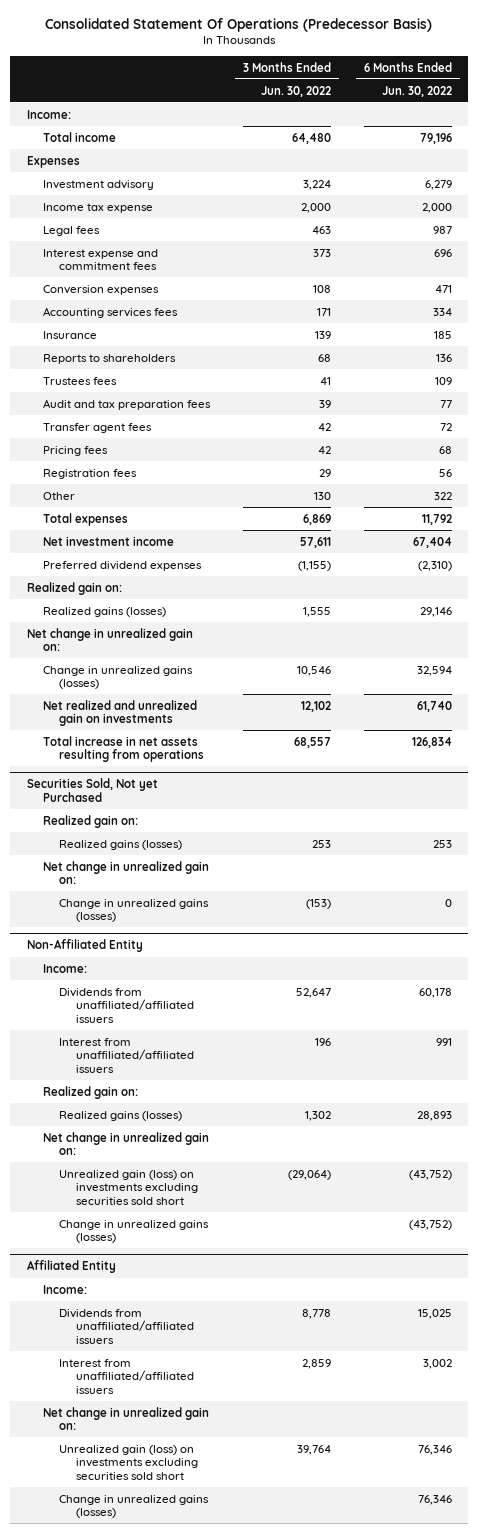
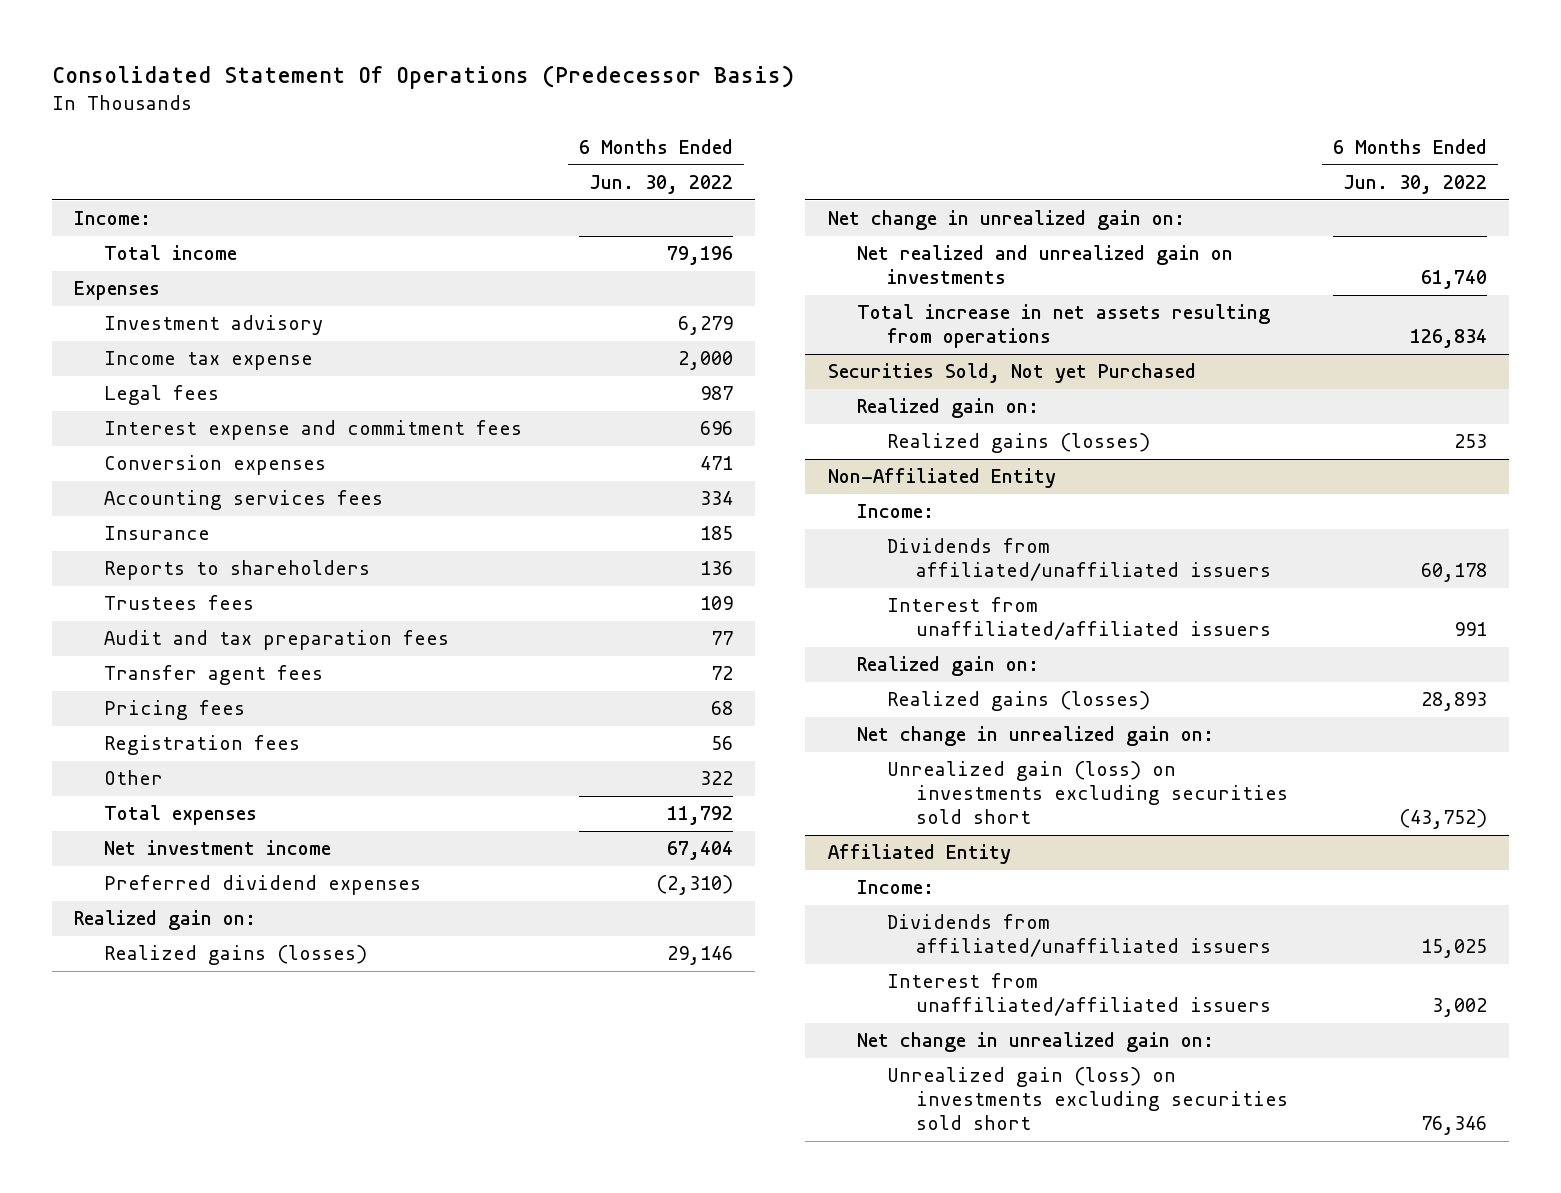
- | 3 Months Ended Jun. 30, 2022 | 6 Months Ended Jun. 30, 2022
+ | 6 Months Ended Jun. 30, 2022
- Change in unrealized gains (losses) | 10,546 | 32,594
@ Securities Sold, Not yet Purchased
- Net change in unrealized gain on:
- Change in unrealized gains (losses) | (153) | 0
@ Non-Affiliated Entity
- Dividends from unaffiliated/affiliated issuers | 52,647 | 60,178
+ Dividends from affiliated/unaffiliated issuers | 60,178
- Change in unrealized gains (losses) | | (43,752)
@ Affiliated Entity
- Dividends from unaffiliated/affiliated issuers | 8,778 | 15,025
+ Dividends from affiliated/unaffiliated issuers | 15,025
- Change in unrealized gains (losses) | | 76,346

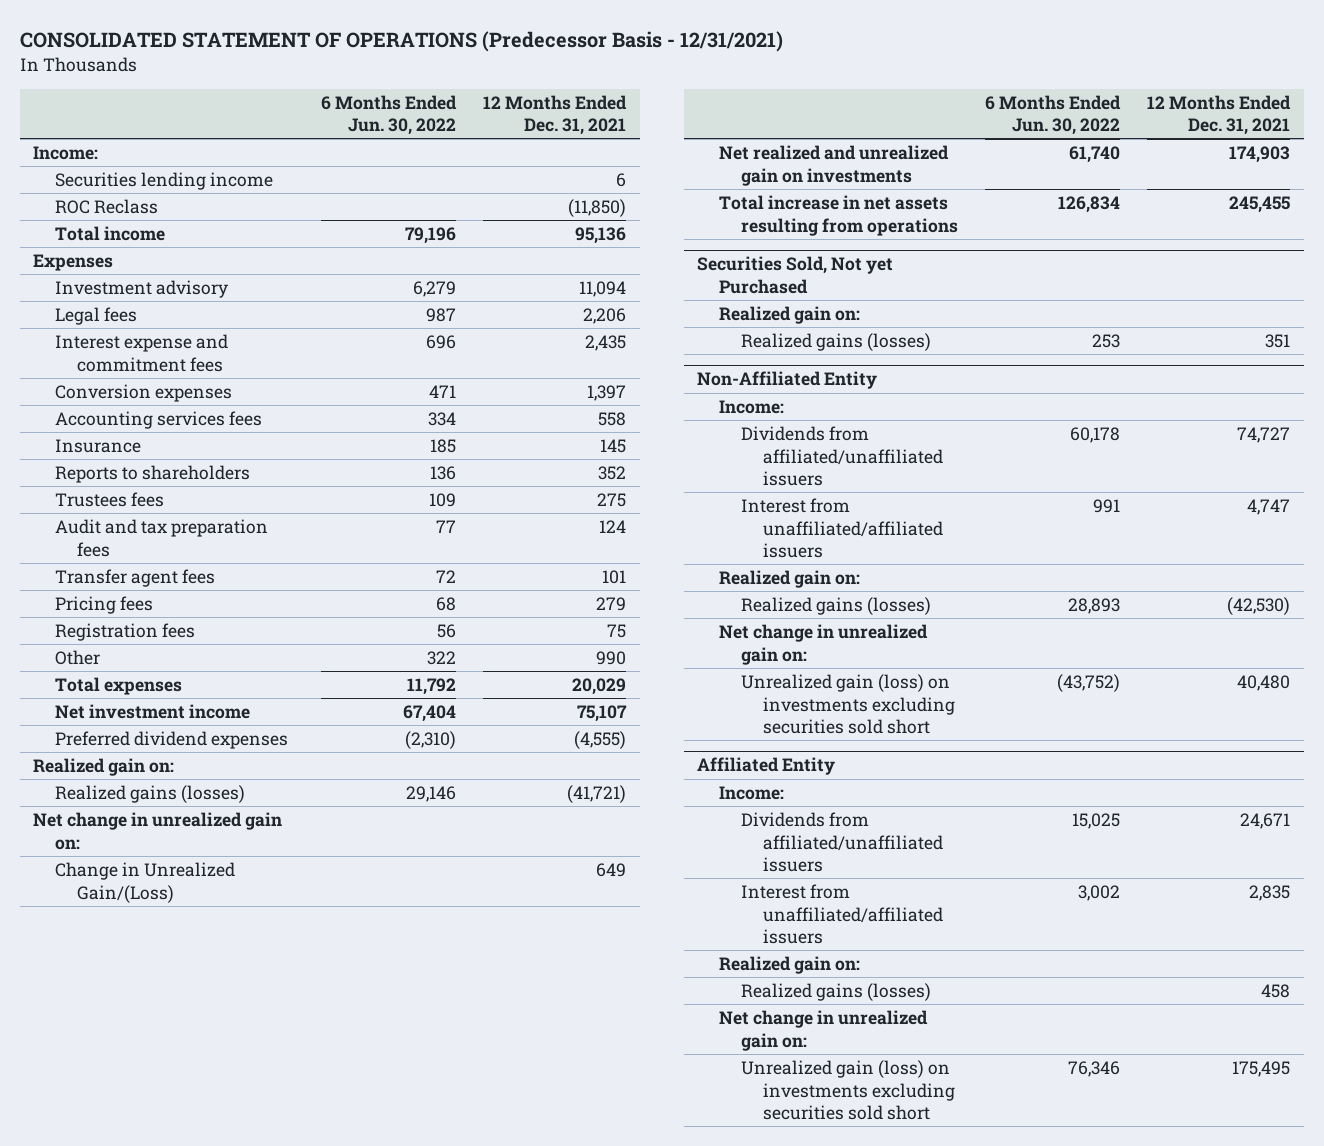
- Consolidated Statement Of Operations (Predecessor Basis)
+ CONSOLIDATED STATEMENT OF OPERATIONS (Predecessor Basis - 12/31/2021)
- | 6 Months Ended Jun. 30, 2022
+ | 6 Months Ended Jun. 30, 2022 | 12 Months Ended Dec. 31, 2021
+ Securities lending income | | 6
+ ROC Reclass | | (11,850)
- Income tax expense | 2,000
+ Change in Unrealized Gain/(Loss) | | 649
@ Affiliated Entity
+ Realized gain on:
+ Realized gains (losses) | | 458

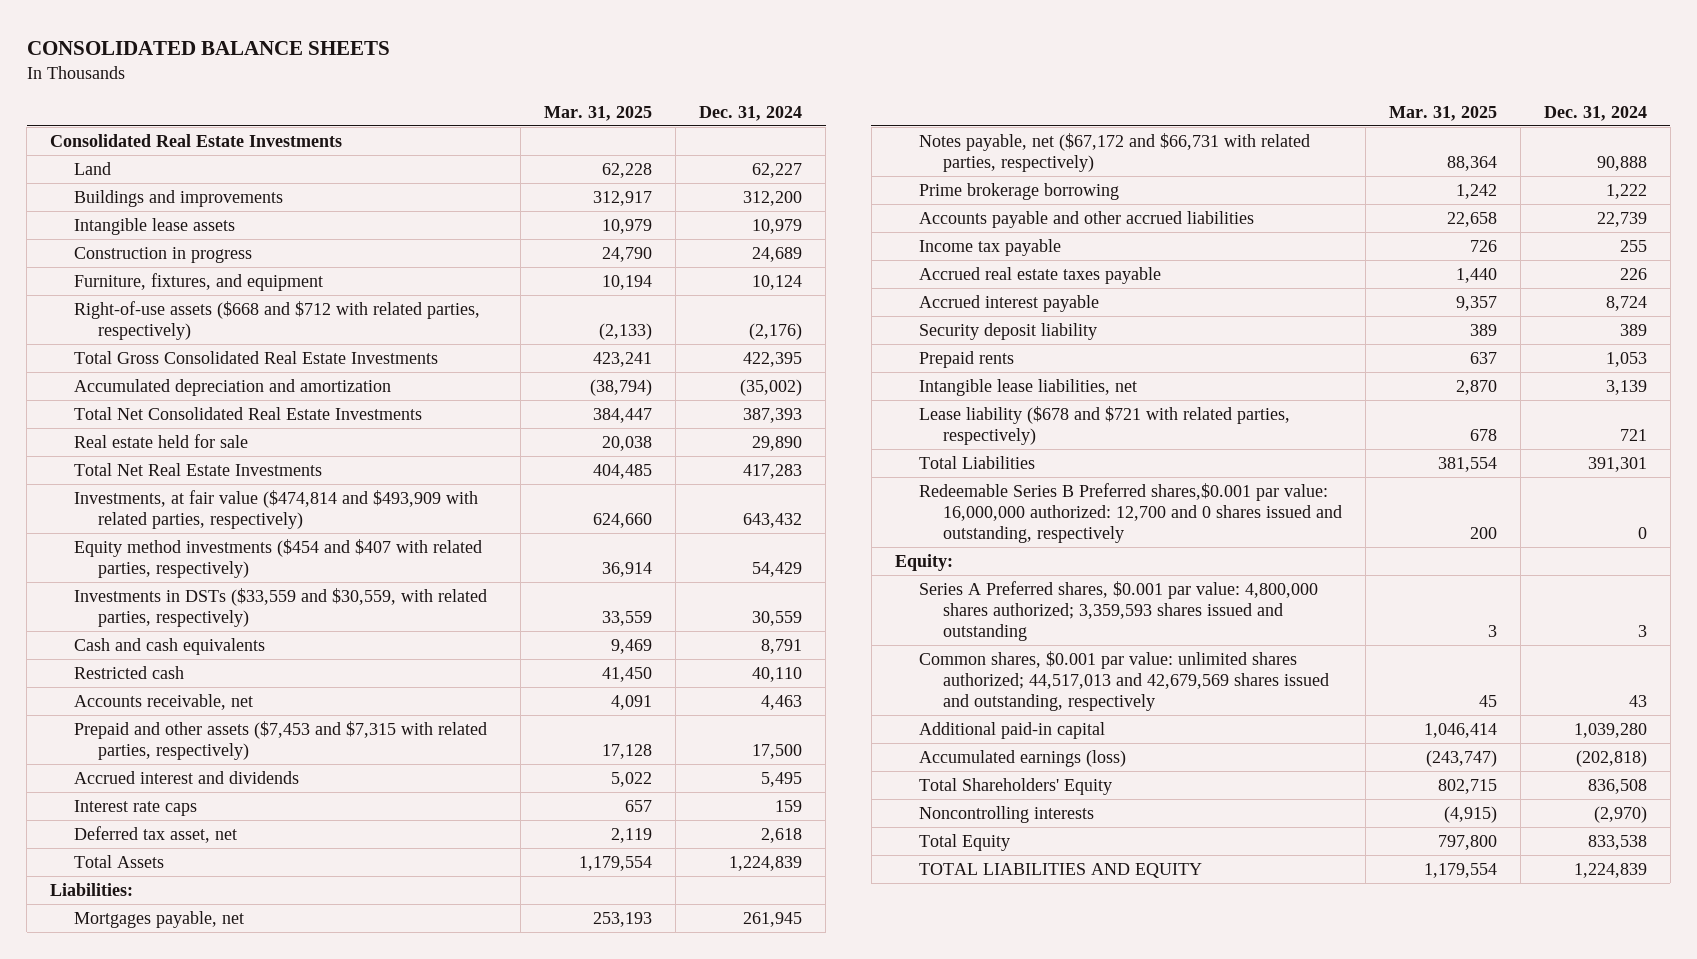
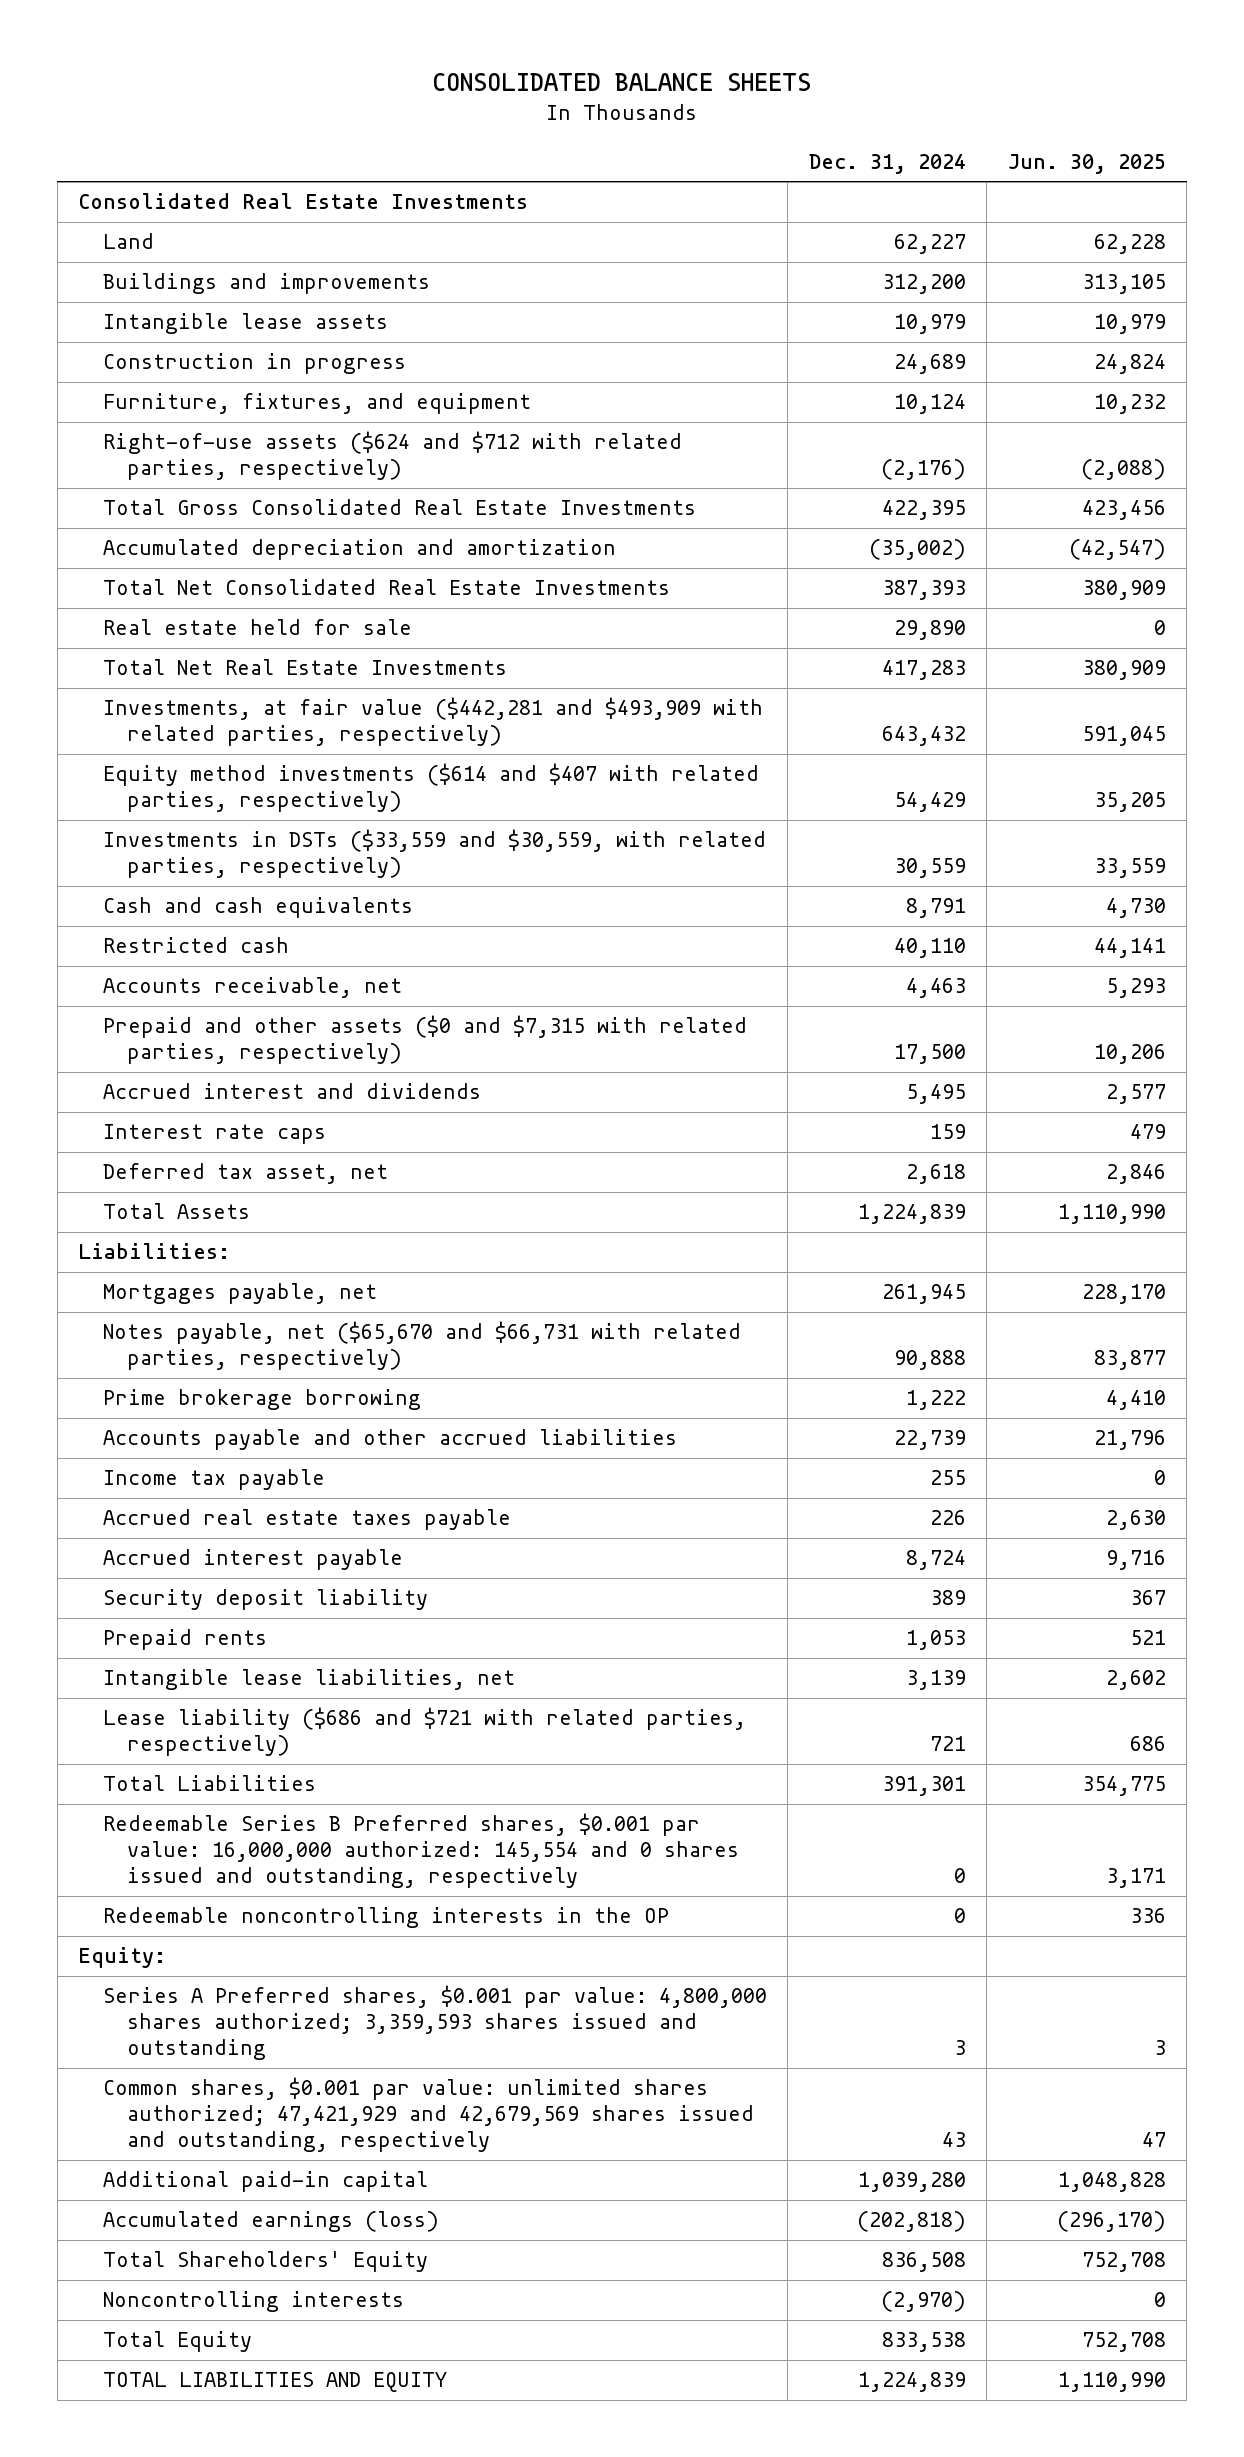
- | Mar. 31, 2025 | Dec. 31, 2024
+ | Dec. 31, 2024 | Jun. 30, 2025
- Right-of-use assets ($668 and $712 with related parties, respectively) | (2,133) | (2,176)
+ Right-of-use assets ($624 and $712 with related parties, respectively) | (2,176) | (2,088)
- Investments, at fair value ($474,814 and $493,909 with related parties, respectively) | 624,660 | 643,432
- Equity method investments ($454 and $407 with related parties, respectively) | 36,914 | 54,429
+ Investments, at fair value ($442,281 and $493,909 with related parties, respectively) | 643,432 | 591,045
+ Equity method investments ($614 and $407 with related parties, respectively) | 54,429 | 35,205
- Prepaid and other assets ($7,453 and $7,315 with related parties, respectively) | 17,128 | 17,500
+ Prepaid and other assets ($0 and $7,315 with related parties, respectively) | 17,500 | 10,206
- Notes payable, net ($67,172 and $66,731 with related parties, respectively) | 88,364 | 90,888
+ Notes payable, net ($65,670 and $66,731 with related parties, respectively) | 90,888 | 83,877
- Lease liability ($678 and $721 with related parties, respectively) | 678 | 721
+ Lease liability ($686 and $721 with related parties, respectively) | 721 | 686
- Redeemable Series B Preferred shares,$0.001 par value: 16,000,000 authorized: 12,700 and 0 shares issued and outstanding, respectively | 200 | 0
+ Redeemable Series B Preferred shares, $0.001 par value: 16,000,000 authorized: 145,554 and 0 shares issued and outstanding, respectively | 0 | 3,171
+ Redeemable noncontrolling interests in the OP | 0 | 336
- Common shares, $0.001 par value: unlimited shares authorized; 44,517,013 and 42,679,569 shares issued and outstanding, respectively | 45 | 43
+ Common shares, $0.001 par value: unlimited shares authorized; 47,421,929 and 42,679,569 shares issued and outstanding, respectively | 43 | 47

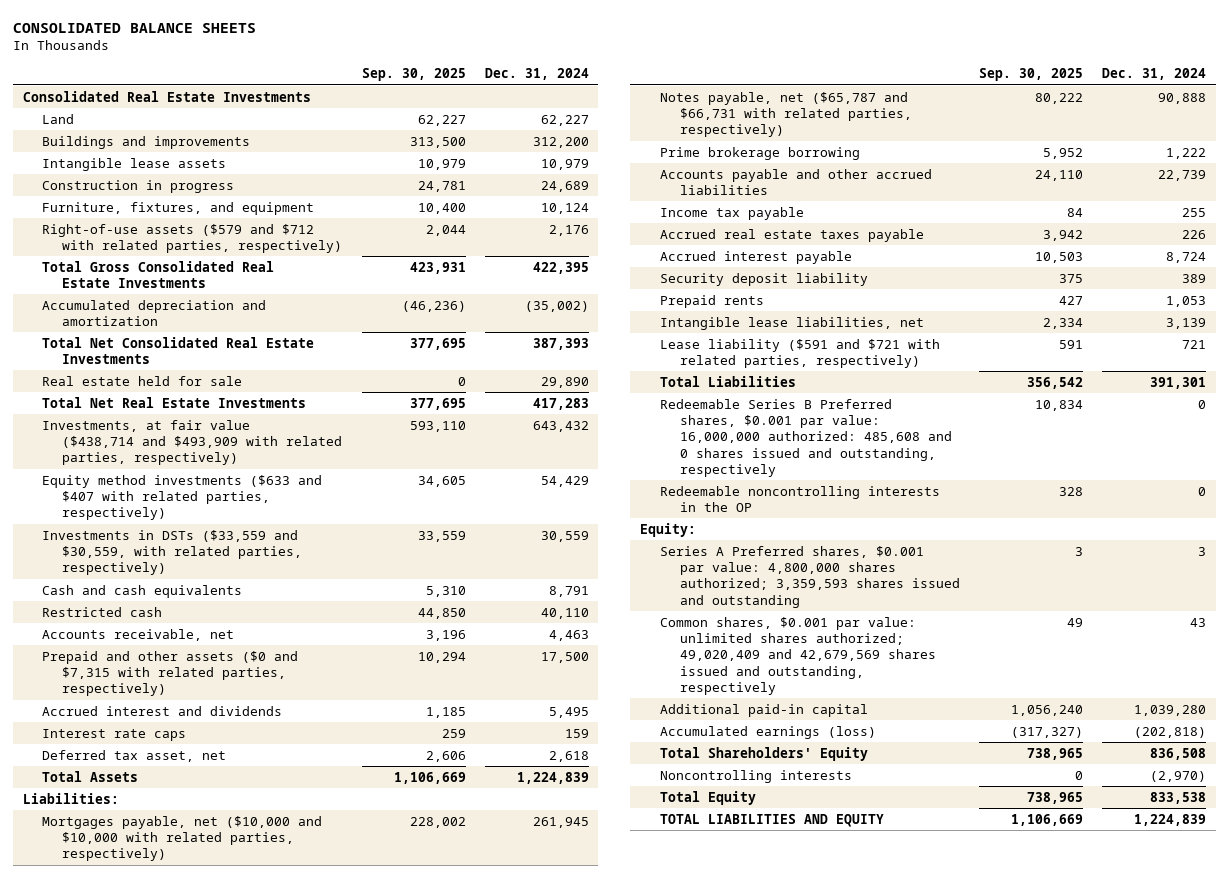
- | Dec. 31, 2024 | Jun. 30, 2025
+ | Sep. 30, 2025 | Dec. 31, 2024
- Right-of-use assets ($624 and $712 with related parties, respectively) | (2,176) | (2,088)
+ Right-of-use assets ($579 and $712 with related parties, respectively) | 2,044 | 2,176
- Investments, at fair value ($442,281 and $493,909 with related parties, respectively) | 643,432 | 591,045
- Equity method investments ($614 and $407 with related parties, respectively) | 54,429 | 35,205
+ Investments, at fair value ($438,714 and $493,909 with related parties, respectively) | 593,110 | 643,432
+ Equity method investments ($633 and $407 with related parties, respectively) | 34,605 | 54,429
- Mortgages payable, net | 261,945 | 228,170
- Notes payable, net ($65,670 and $66,731 with related parties, respectively) | 90,888 | 83,877
+ Mortgages payable, net ($10,000 and $10,000 with related parties, respectively) | 228,002 | 261,945
+ Notes payable, net ($65,787 and $66,731 with related parties, respectively) | 80,222 | 90,888
- Lease liability ($686 and $721 with related parties, respectively) | 721 | 686
+ Lease liability ($591 and $721 with related parties, respectively) | 591 | 721
- Redeemable Series B Preferred shares, $0.001 par value: 16,000,000 authorized: 145,554 and 0 shares issued and outstanding, respectively | 0 | 3,171
+ Redeemable Series B Preferred shares, $0.001 par value: 16,000,000 authorized: 485,608 and 0 shares issued and outstanding, respectively | 10,834 | 0
- Common shares, $0.001 par value: unlimited shares authorized; 47,421,929 and 42,679,569 shares issued and outstanding, respectively | 43 | 47
+ Common shares, $0.001 par value: unlimited shares authorized; 49,020,409 and 42,679,569 shares issued and outstanding, respectively | 49 | 43

